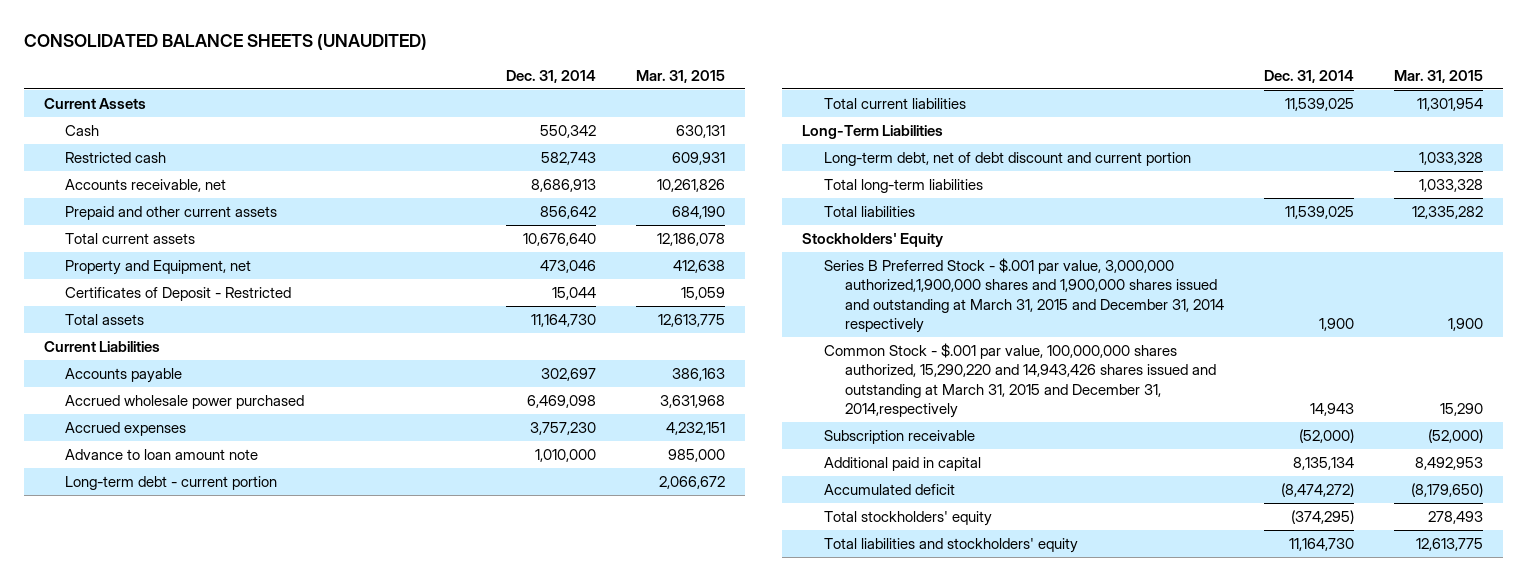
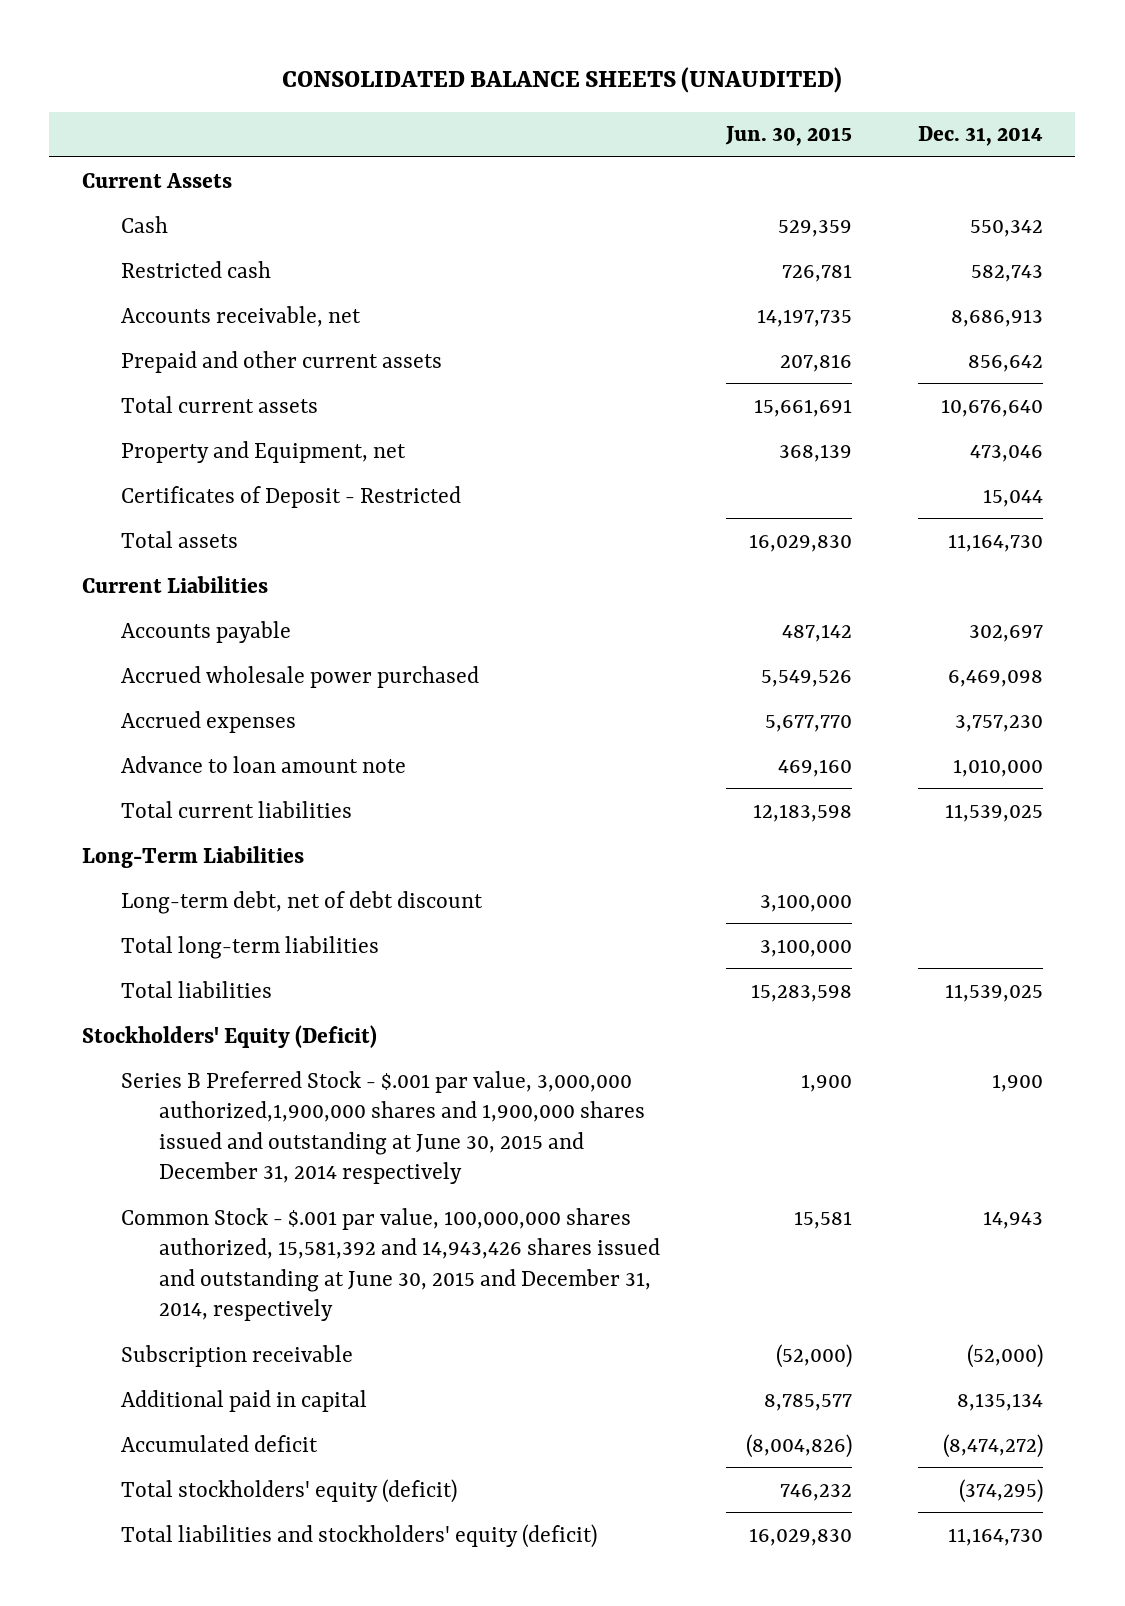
- | Dec. 31, 2014 | Mar. 31, 2015
+ | Jun. 30, 2015 | Dec. 31, 2014
- Long-term debt - current portion | | 2,066,672
- Long-term debt, net of debt discount and current portion | | 1,033,328
+ Long-term debt, net of debt discount | 3,100,000 |
- Stockholders' Equity
- Series B Preferred Stock - $.001 par value, 3,000,000 authorized,1,900,000 shares and 1,900,000 shares issued and outstanding at March 31, 2015 and December 31, 2014 respectively | 1,900 | 1,900
- Common Stock - $.001 par value, 100,000,000 shares authorized, 15,290,220 and 14,943,426 shares issued and outstanding at March 31, 2015 and December 31, 2014,respectively | 14,943 | 15,290
+ Stockholders' Equity (Deficit)
+ Series B Preferred Stock - $.001 par value, 3,000,000 authorized,1,900,000 shares and 1,900,000 shares issued and outstanding at June 30, 2015 and December 31, 2014 respectively | 1,900 | 1,900
+ Common Stock - $.001 par value, 100,000,000 shares authorized, 15,581,392 and 14,943,426 shares issued and outstanding at June 30, 2015 and December 31, 2014, respectively | 15,581 | 14,943
- Total stockholders' equity | (374,295) | 278,493
- Total liabilities and stockholders' equity | 11,164,730 | 12,613,775
+ Total stockholders' equity (deficit) | 746,232 | (374,295)
+ Total liabilities and stockholders' equity (deficit) | 16,029,830 | 11,164,730

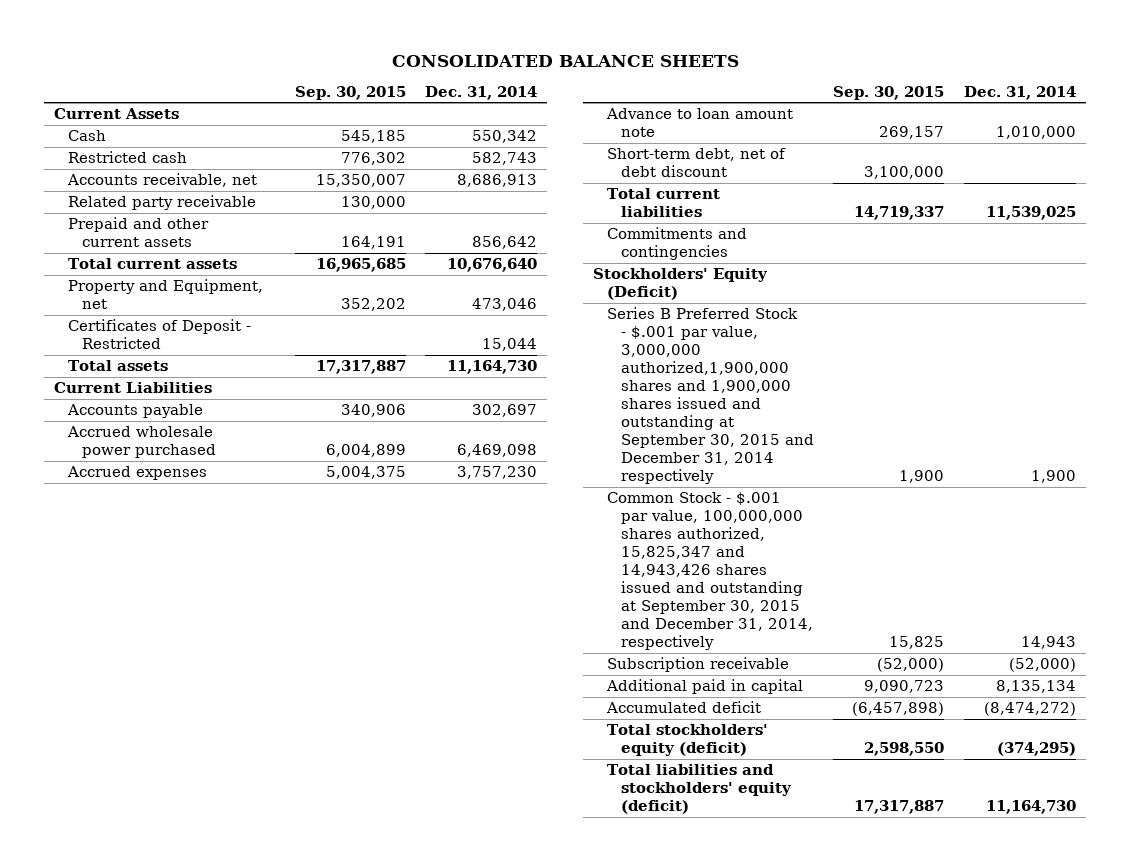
- CONSOLIDATED BALANCE SHEETS (UNAUDITED)
+ CONSOLIDATED BALANCE SHEETS
- | Jun. 30, 2015 | Dec. 31, 2014
+ | Sep. 30, 2015 | Dec. 31, 2014
+ Related party receivable | 130,000 |
+ Short-term debt, net of debt discount | 3,100,000 |
- Long-Term Liabilities
- Long-term debt, net of debt discount | 3,100,000 |
- Total long-term liabilities | 3,100,000 |
- Total liabilities | 15,283,598 | 11,539,025
+ Commitments and contingencies
- Series B Preferred Stock - $.001 par value, 3,000,000 authorized,1,900,000 shares and 1,900,000 shares issued and outstanding at June 30, 2015 and December 31, 2014 respectively | 1,900 | 1,900
- Common Stock - $.001 par value, 100,000,000 shares authorized, 15,581,392 and 14,943,426 shares issued and outstanding at June 30, 2015 and December 31, 2014, respectively | 15,581 | 14,943
+ Series B Preferred Stock - $.001 par value, 3,000,000 authorized,1,900,000 shares and 1,900,000 shares issued and outstanding at September 30, 2015 and December 31, 2014 respectively | 1,900 | 1,900
+ Common Stock - $.001 par value, 100,000,000 shares authorized, 15,825,347 and 14,943,426 shares issued and outstanding at September 30, 2015 and December 31, 2014, respectively | 15,825 | 14,943

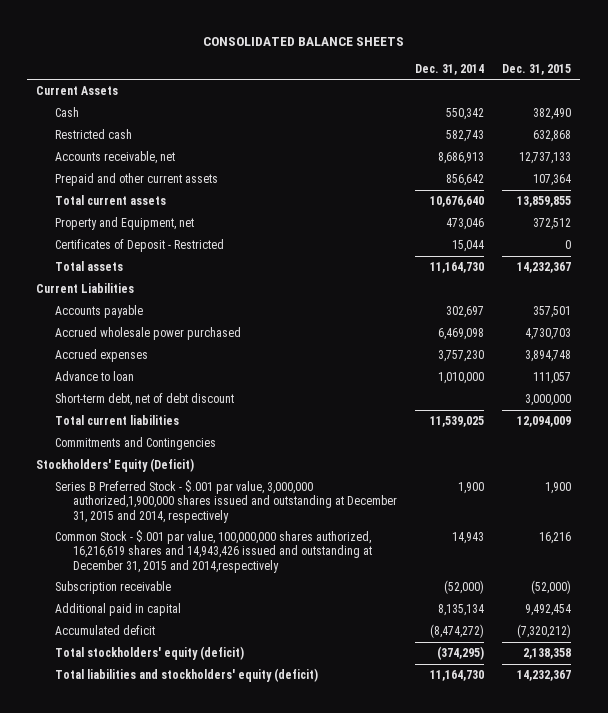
- | Sep. 30, 2015 | Dec. 31, 2014
+ | Dec. 31, 2014 | Dec. 31, 2015
- Related party receivable | 130,000 |
- Advance to loan amount note | 269,157 | 1,010,000
+ Advance to loan | 1,010,000 | 111,057
- Commitments and contingencies
+ Commitments and Contingencies
- Series B Preferred Stock - $.001 par value, 3,000,000 authorized,1,900,000 shares and 1,900,000 shares issued and outstanding at September 30, 2015 and December 31, 2014 respectively | 1,900 | 1,900
- Common Stock - $.001 par value, 100,000,000 shares authorized, 15,825,347 and 14,943,426 shares issued and outstanding at September 30, 2015 and December 31, 2014, respectively | 15,825 | 14,943
+ Series B Preferred Stock - $.001 par value, 3,000,000 authorized,1,900,000 shares issued and outstanding at December 31, 2015 and 2014, respectively | 1,900 | 1,900
+ Common Stock - $.001 par value, 100,000,000 shares authorized, 16,216,619 shares and 14,943,426 issued and outstanding at December 31, 2015 and 2014,respectively | 14,943 | 16,216

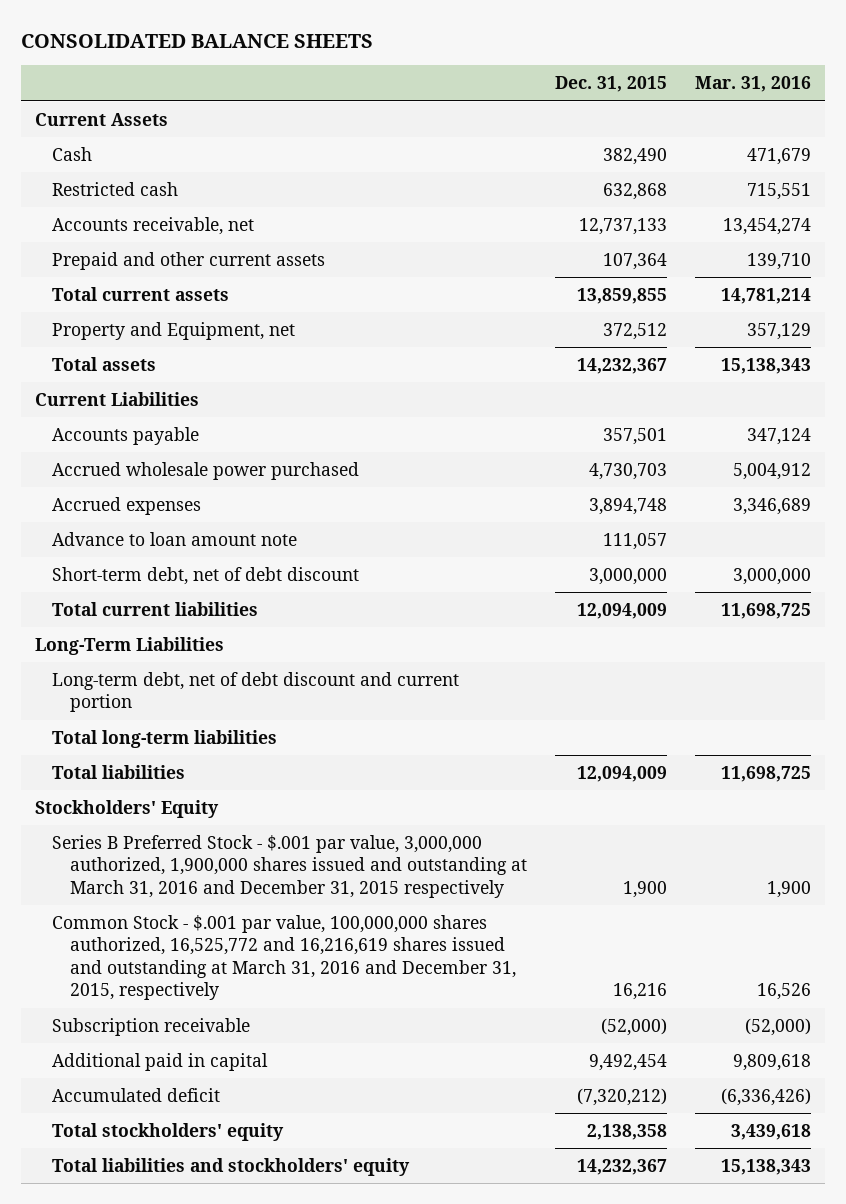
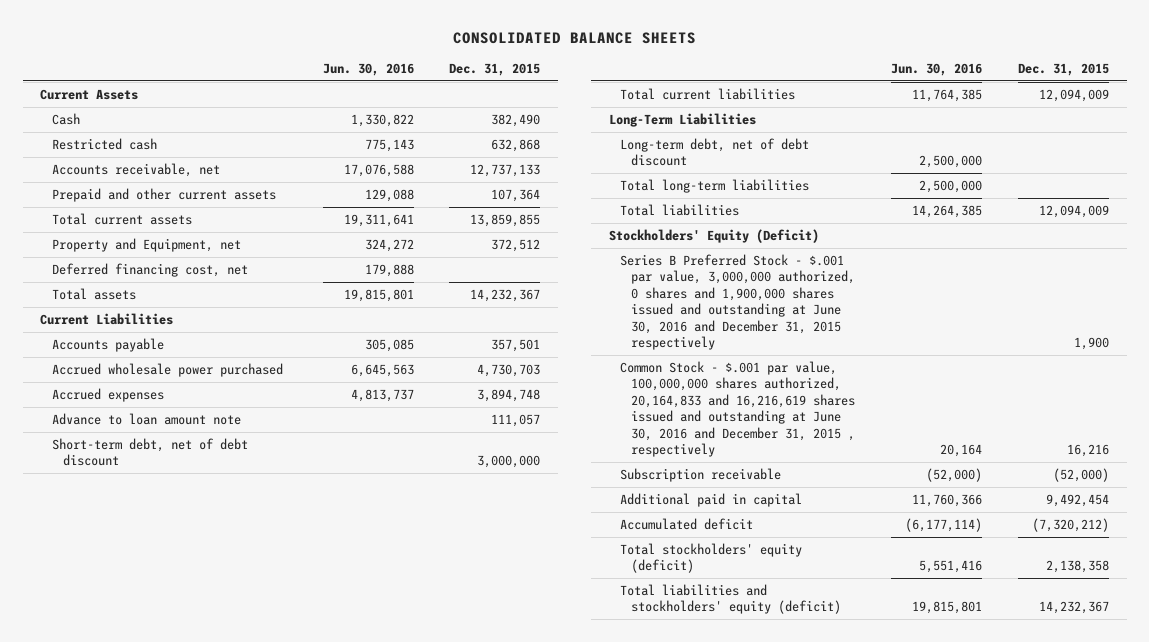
- | Dec. 31, 2015 | Mar. 31, 2016
+ | Jun. 30, 2016 | Dec. 31, 2015
+ Deferred financing cost, net | 179,888 |
- Long-term debt, net of debt discount and current portion
+ Long-term debt, net of debt discount | 2,500,000 |
- Stockholders' Equity
- Series B Preferred Stock - $.001 par value, 3,000,000 authorized, 1,900,000 shares issued and outstanding at March 31, 2016 and December 31, 2015 respectively | 1,900 | 1,900
- Common Stock - $.001 par value, 100,000,000 shares authorized, 16,525,772 and 16,216,619 shares issued and outstanding at March 31, 2016 and December 31, 2015, respectively | 16,216 | 16,526
+ Stockholders' Equity (Deficit)
+ Series B Preferred Stock - $.001 par value, 3,000,000 authorized, 0 shares and 1,900,000 shares issued and outstanding at June 30, 2016 and December 31, 2015 respectively | | 1,900
+ Common Stock - $.001 par value, 100,000,000 shares authorized, 20,164,833 and 16,216,619 shares issued and outstanding at June 30, 2016 and December 31, 2015 , respectively | 20,164 | 16,216
- Total stockholders' equity | 2,138,358 | 3,439,618
- Total liabilities and stockholders' equity | 14,232,367 | 15,138,343
+ Total stockholders' equity (deficit) | 5,551,416 | 2,138,358
+ Total liabilities and stockholders' equity (deficit) | 19,815,801 | 14,232,367

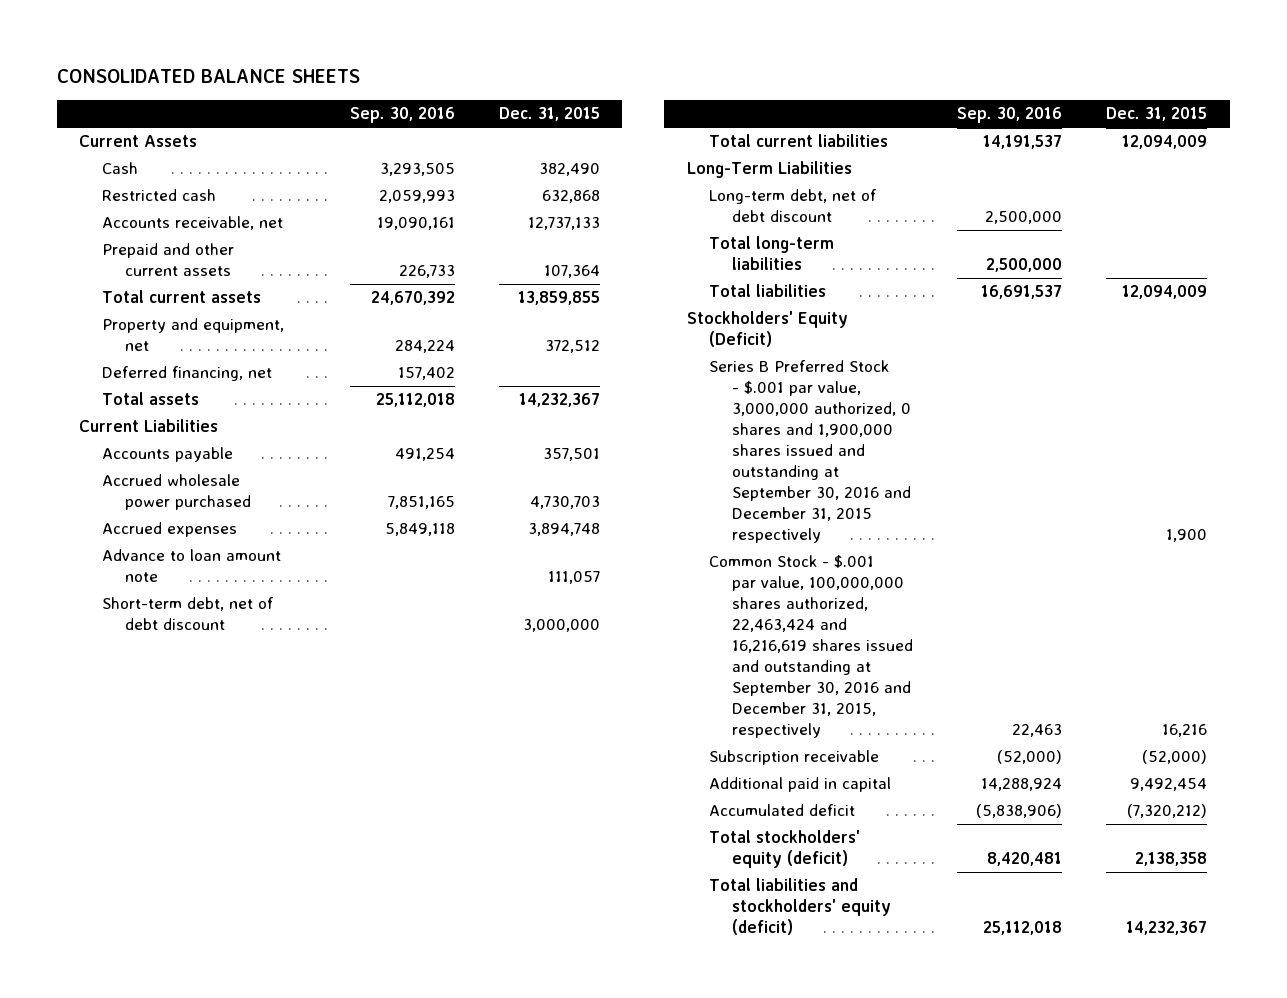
- | Jun. 30, 2016 | Dec. 31, 2015
+ | Sep. 30, 2016 | Dec. 31, 2015
- Property and Equipment, net | 324,272 | 372,512
- Deferred financing cost, net | 179,888 |
+ Property and equipment, net | 284,224 | 372,512
+ Deferred financing, net | 157,402 |
- Series B Preferred Stock - $.001 par value, 3,000,000 authorized, 0 shares and 1,900,000 shares issued and outstanding at June 30, 2016 and December 31, 2015 respectively | | 1,900
- Common Stock - $.001 par value, 100,000,000 shares authorized, 20,164,833 and 16,216,619 shares issued and outstanding at June 30, 2016 and December 31, 2015 , respectively | 20,164 | 16,216
+ Series B Preferred Stock - $.001 par value, 3,000,000 authorized, 0 shares and 1,900,000 shares issued and outstanding at September 30, 2016 and December 31, 2015 respectively | | 1,900
+ Common Stock - $.001 par value, 100,000,000 shares authorized, 22,463,424 and 16,216,619 shares issued and outstanding at September 30, 2016 and December 31, 2015, respectively | 22,463 | 16,216

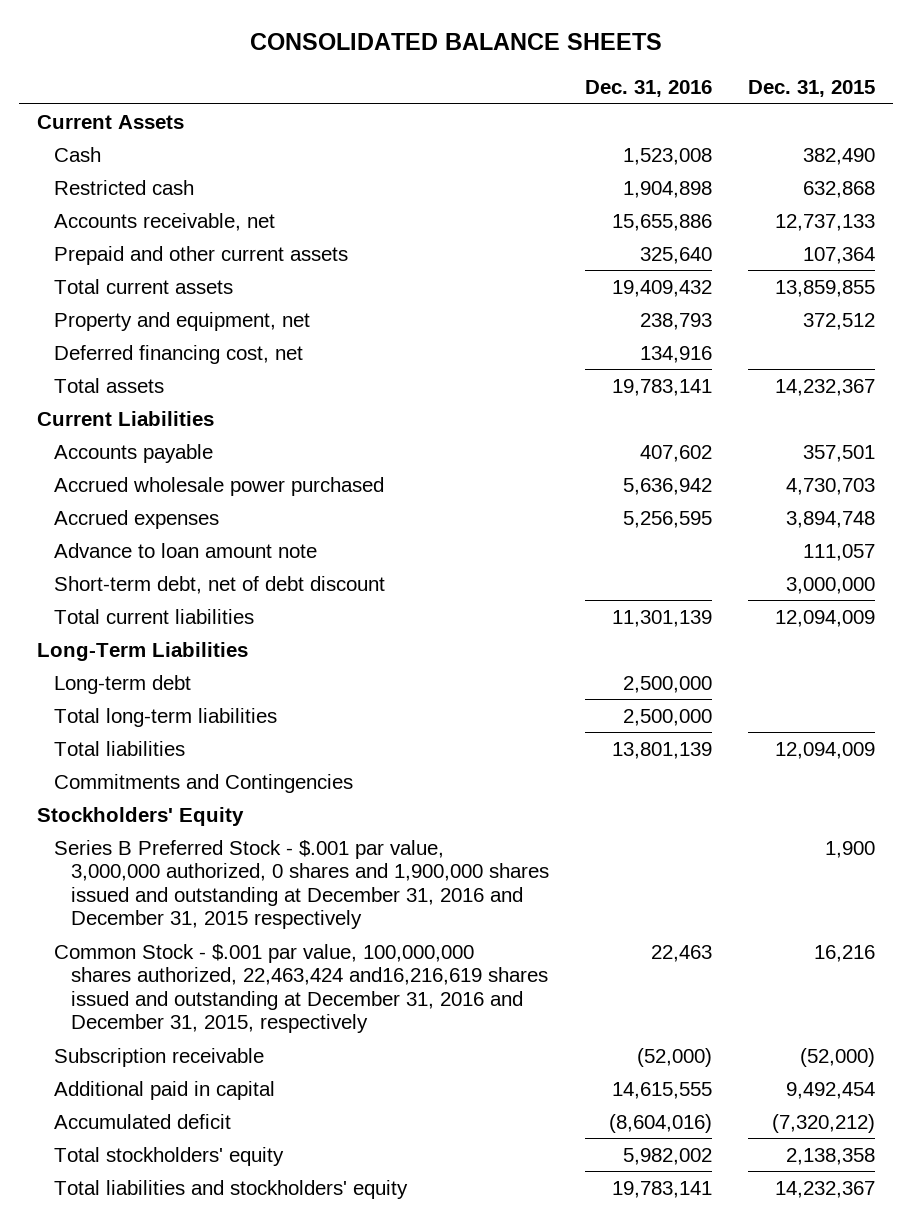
- | Sep. 30, 2016 | Dec. 31, 2015
+ | Dec. 31, 2016 | Dec. 31, 2015
- Deferred financing, net | 157,402 |
+ Deferred financing cost, net | 134,916 |
- Long-term debt, net of debt discount | 2,500,000 |
+ Long-term debt | 2,500,000 |
- Stockholders' Equity (Deficit)
- Series B Preferred Stock - $.001 par value, 3,000,000 authorized, 0 shares and 1,900,000 shares issued and outstanding at September 30, 2016 and December 31, 2015 respectively | | 1,900
- Common Stock - $.001 par value, 100,000,000 shares authorized, 22,463,424 and 16,216,619 shares issued and outstanding at September 30, 2016 and December 31, 2015, respectively | 22,463 | 16,216
+ Commitments and Contingencies
+ Stockholders' Equity
+ Series B Preferred Stock - $.001 par value, 3,000,000 authorized, 0 shares and 1,900,000 shares issued and outstanding at December 31, 2016 and December 31, 2015 respectively | | 1,900
+ Common Stock - $.001 par value, 100,000,000 shares authorized, 22,463,424 and16,216,619 shares issued and outstanding at December 31, 2016 and December 31, 2015, respectively | 22,463 | 16,216
- Total stockholders' equity (deficit) | 8,420,481 | 2,138,358
- Total liabilities and stockholders' equity (deficit) | 25,112,018 | 14,232,367
+ Total stockholders' equity | 5,982,002 | 2,138,358
+ Total liabilities and stockholders' equity | 19,783,141 | 14,232,367

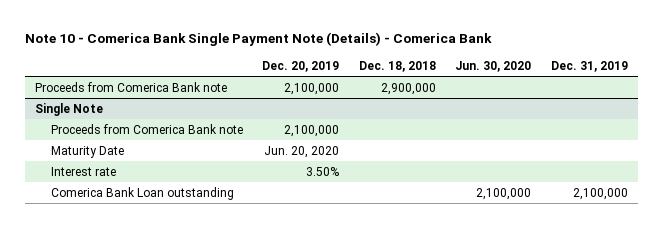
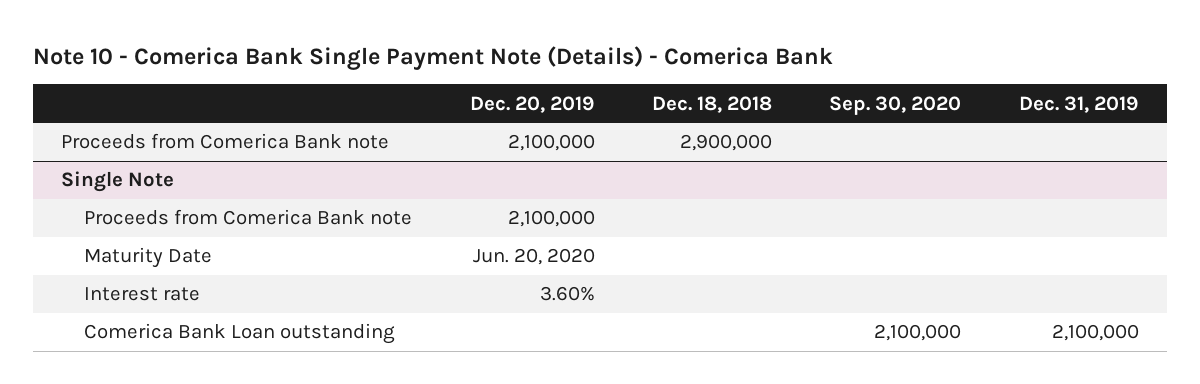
- | Dec. 20, 2019 | Dec. 18, 2018 | Jun. 30, 2020 | Dec. 31, 2019
+ | Dec. 20, 2019 | Dec. 18, 2018 | Sep. 30, 2020 | Dec. 31, 2019
@ Single Note
- Interest rate | 3.50% | | |
+ Interest rate | 3.60% | | |

